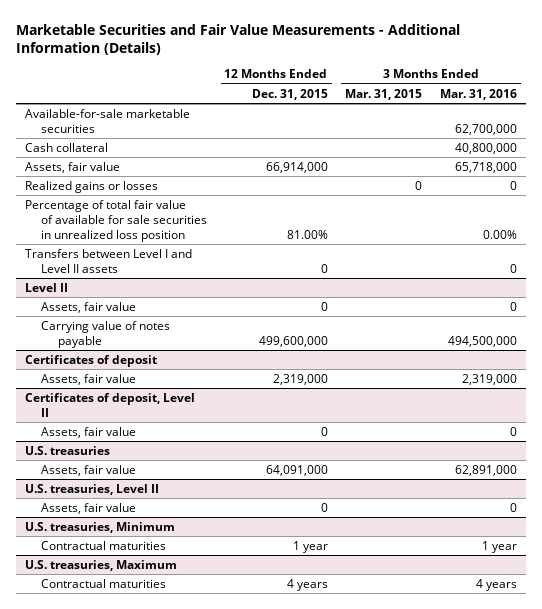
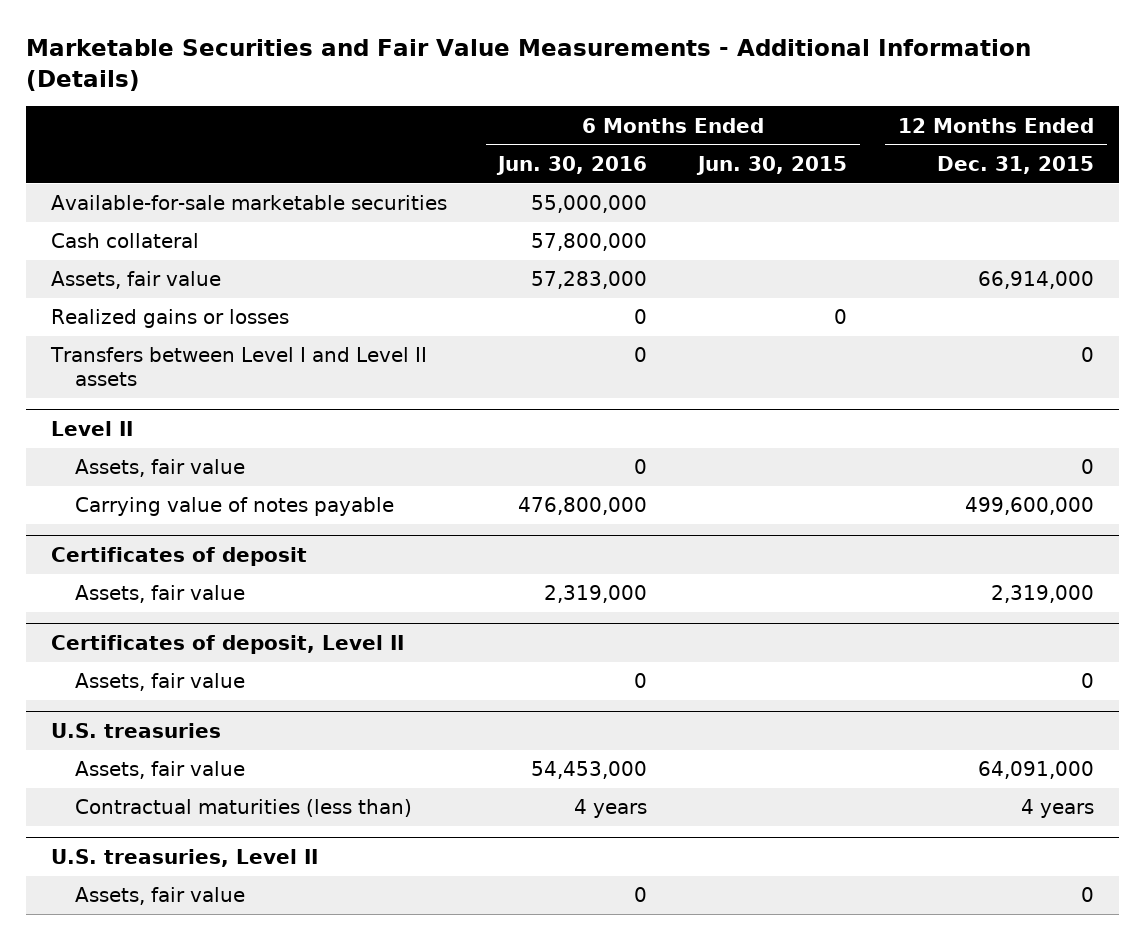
- | 12 Months Ended Dec. 31, 2015 | 3 Months Ended Mar. 31, 2015 | 3 Months Ended Mar. 31, 2016
+ | 6 Months Ended Jun. 30, 2016 | 6 Months Ended Jun. 30, 2015 | 12 Months Ended Dec. 31, 2015
- Percentage of total fair value of available for sale securities in unrealized loss position | 81.00% | | 0.00%
@ U.S. treasuries
+ Contractual maturities (less than) | 4 years | | 4 years
- U.S. treasuries, Minimum
- Contractual maturities | 1 year | | 1 year
- U.S. treasuries, Maximum
- Contractual maturities | 4 years | | 4 years

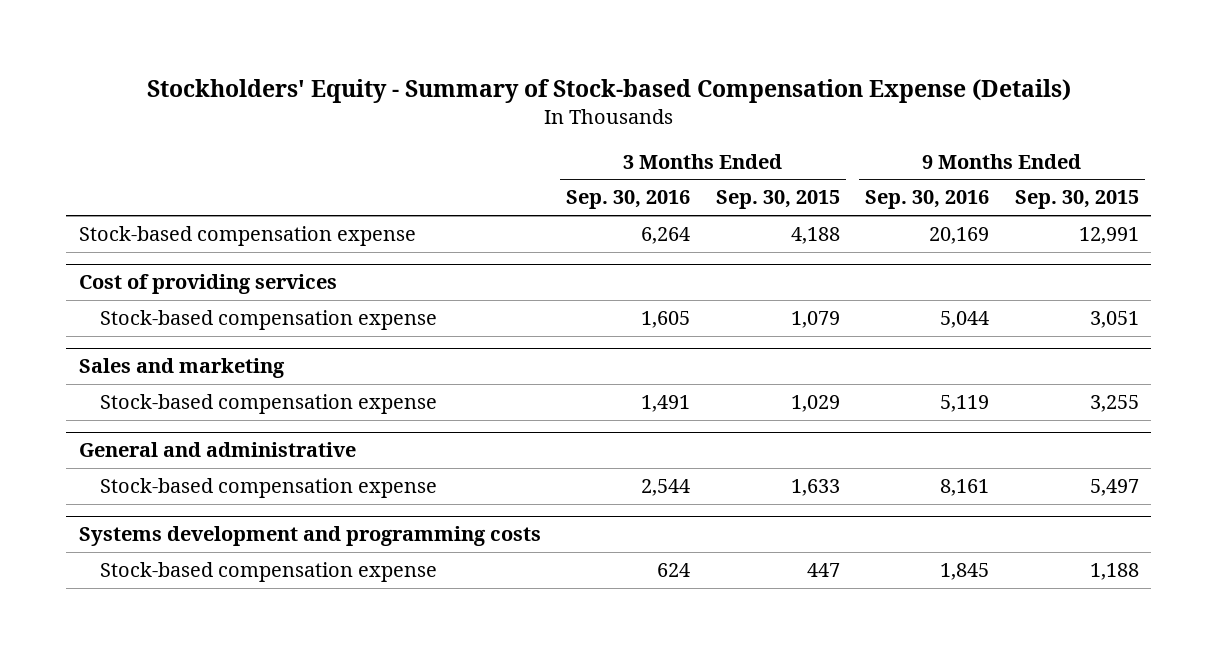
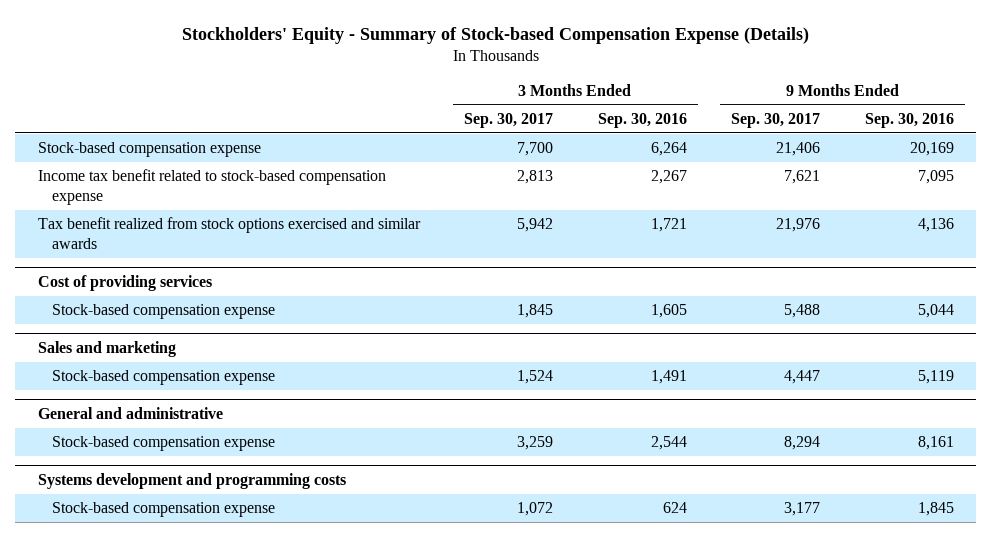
- | 3 Months Ended Sep. 30, 2016 | 3 Months Ended Sep. 30, 2015 | 9 Months Ended Sep. 30, 2016 | 9 Months Ended Sep. 30, 2015
+ | 3 Months Ended Sep. 30, 2017 | 3 Months Ended Sep. 30, 2016 | 9 Months Ended Sep. 30, 2017 | 9 Months Ended Sep. 30, 2016
+ Income tax benefit related to stock-based compensation expense | 2,813 | 2,267 | 7,621 | 7,095
+ Tax benefit realized from stock options exercised and similar awards | 5,942 | 1,721 | 21,976 | 4,136

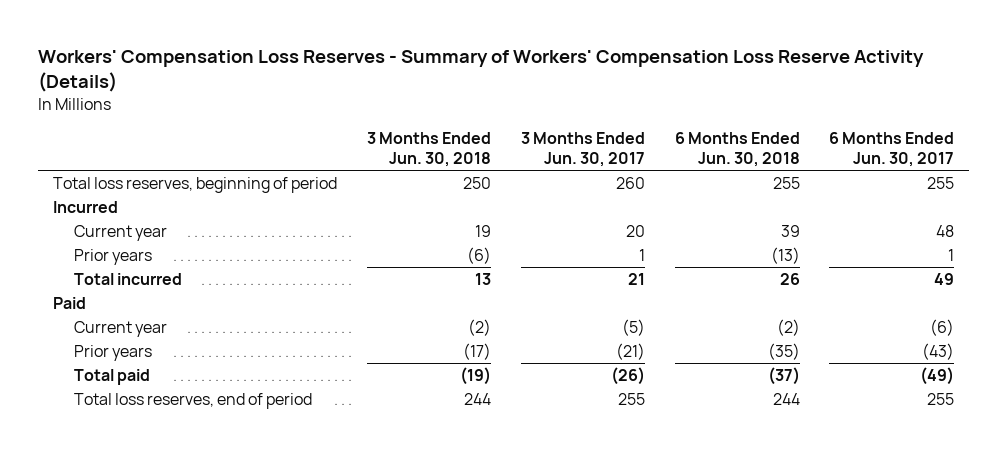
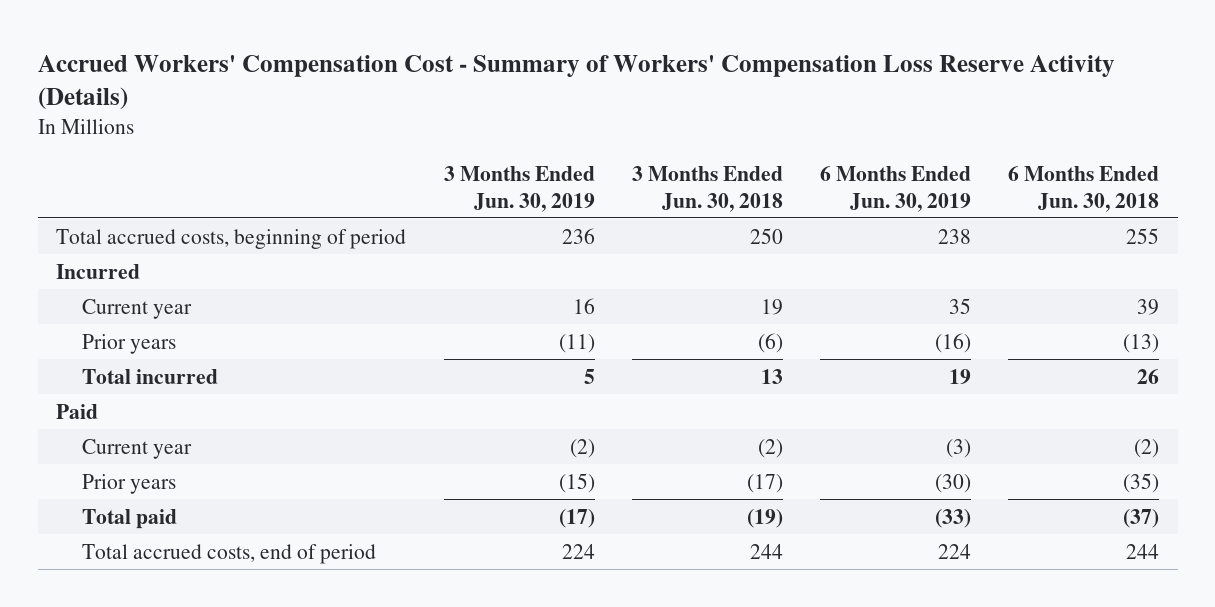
- Workers' Compensation Loss Reserves - Summary of Workers' Compensation Loss Reserve Activity (Details)
+ Accrued Workers' Compensation Cost - Summary of Workers' Compensation Loss Reserve Activity (Details)
- | 3 Months Ended Jun. 30, 2018 | 3 Months Ended Jun. 30, 2017 | 6 Months Ended Jun. 30, 2018 | 6 Months Ended Jun. 30, 2017
+ | 3 Months Ended Jun. 30, 2019 | 3 Months Ended Jun. 30, 2018 | 6 Months Ended Jun. 30, 2019 | 6 Months Ended Jun. 30, 2018
- Total loss reserves, beginning of period | 250 | 260 | 255 | 255
+ Total accrued costs, beginning of period | 236 | 250 | 238 | 255
- Total loss reserves, end of period | 244 | 255 | 244 | 255
+ Total accrued costs, end of period | 224 | 244 | 224 | 244

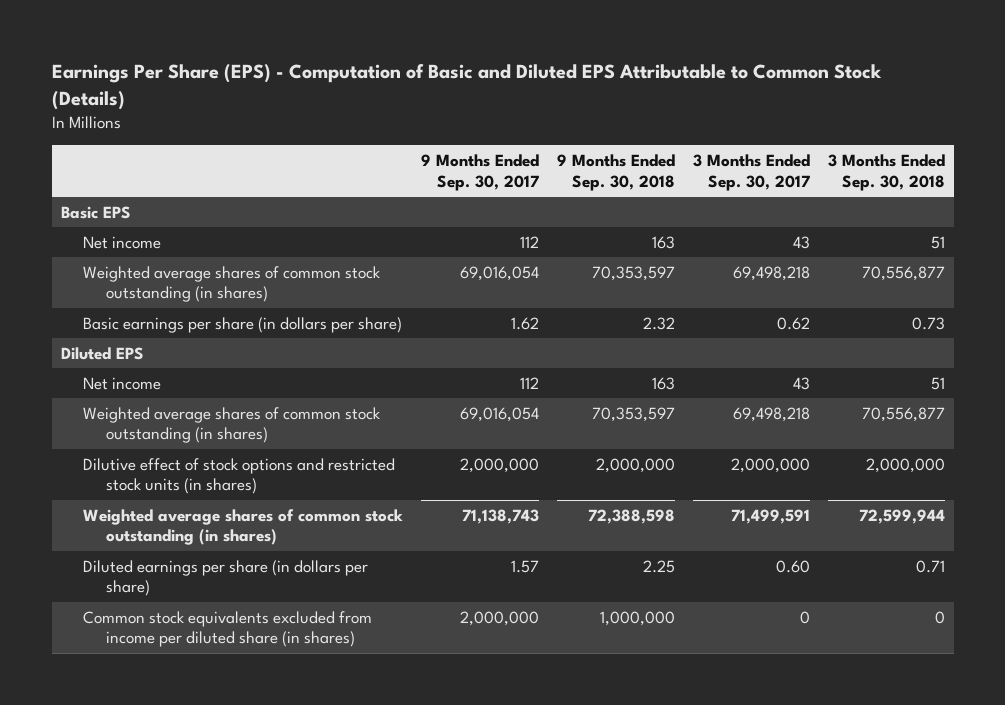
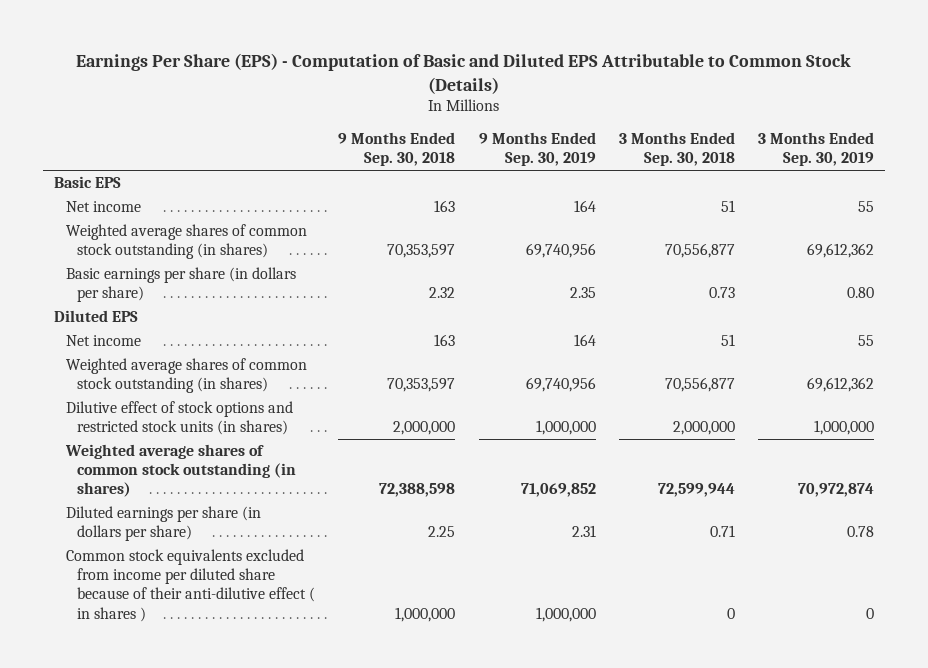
- | 9 Months Ended Sep. 30, 2017 | 9 Months Ended Sep. 30, 2018 | 3 Months Ended Sep. 30, 2017 | 3 Months Ended Sep. 30, 2018
+ | 9 Months Ended Sep. 30, 2018 | 9 Months Ended Sep. 30, 2019 | 3 Months Ended Sep. 30, 2018 | 3 Months Ended Sep. 30, 2019
- Common stock equivalents excluded from income per diluted share (in shares) | 2,000,000 | 1,000,000 | 0 | 0
+ Common stock equivalents excluded from income per diluted share because of their anti-dilutive effect ( in shares ) | 1,000,000 | 1,000,000 | 0 | 0

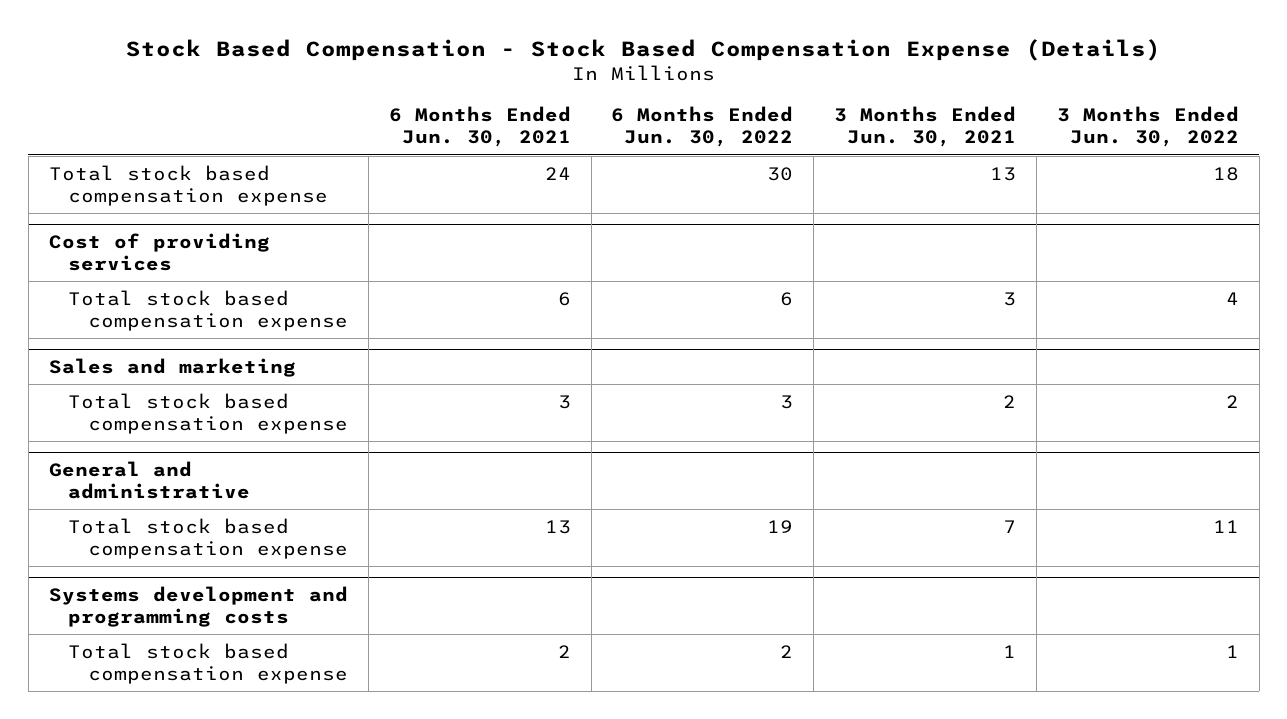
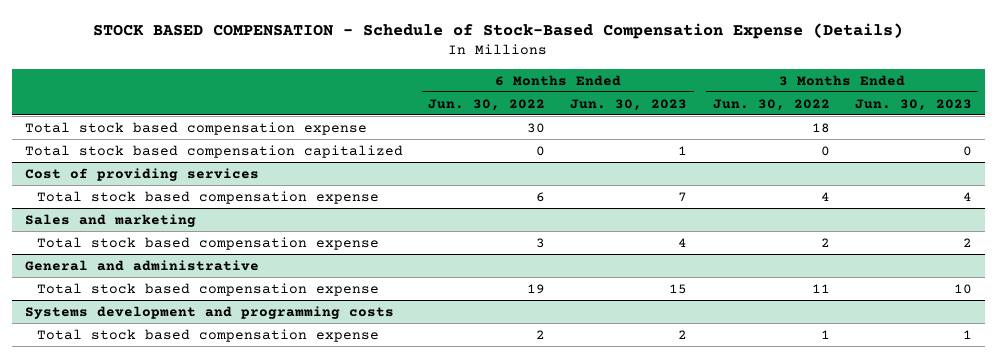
- Stock Based Compensation - Stock Based Compensation Expense (Details)
+ STOCK BASED COMPENSATION - Schedule of Stock-Based Compensation Expense (Details)
- | 6 Months Ended Jun. 30, 2021 | 6 Months Ended Jun. 30, 2022 | 3 Months Ended Jun. 30, 2021 | 3 Months Ended Jun. 30, 2022
+ | 6 Months Ended Jun. 30, 2022 | 6 Months Ended Jun. 30, 2023 | 3 Months Ended Jun. 30, 2022 | 3 Months Ended Jun. 30, 2023
+ Total stock based compensation capitalized | 0 | 1 | 0 | 0

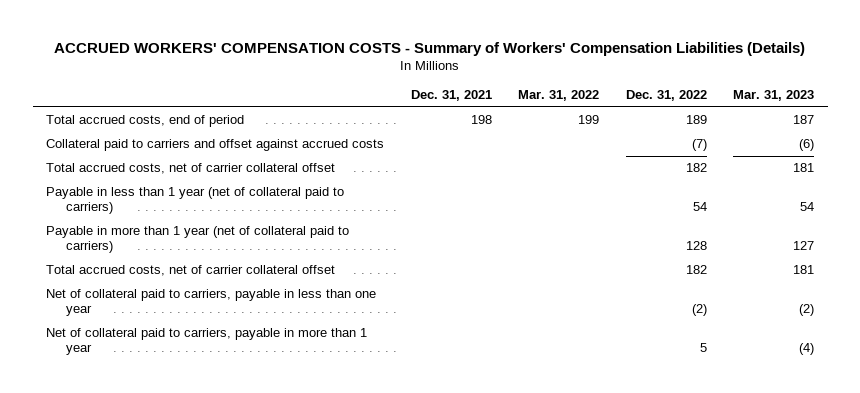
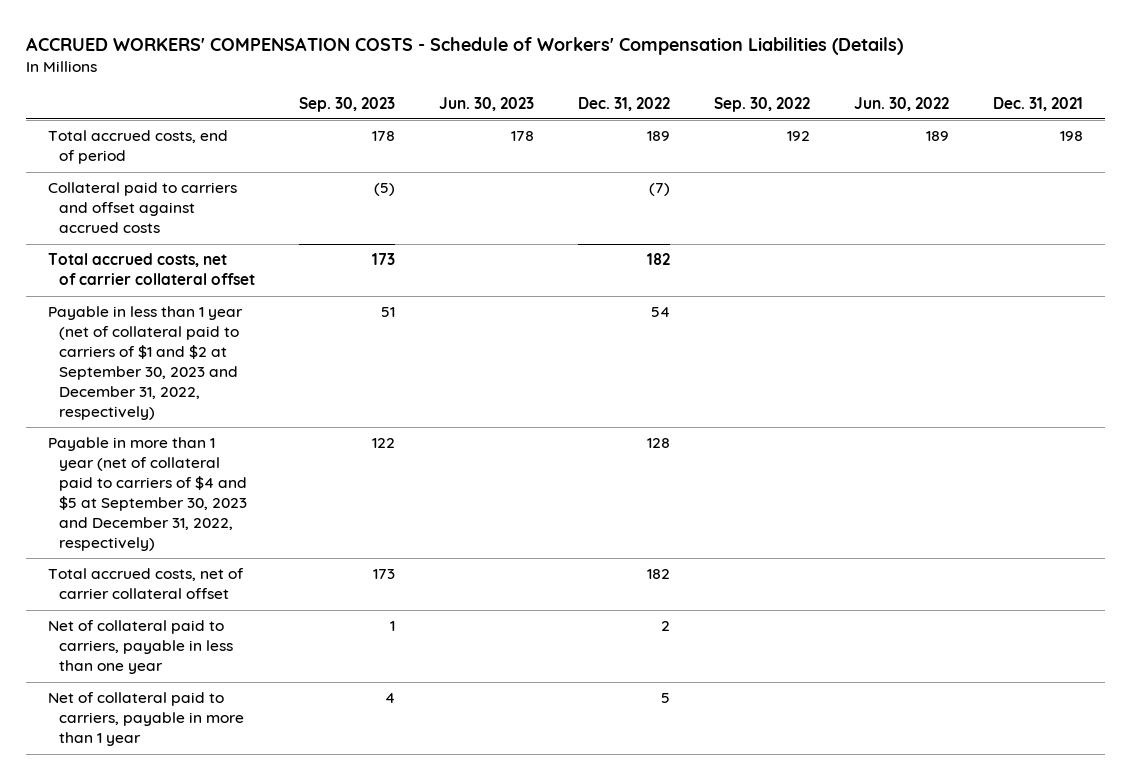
- ACCRUED WORKERS' COMPENSATION COSTS - Summary of Workers' Compensation Liabilities (Details)
+ ACCRUED WORKERS' COMPENSATION COSTS - Schedule of Workers' Compensation Liabilities (Details)
- | Dec. 31, 2021 | Mar. 31, 2022 | Dec. 31, 2022 | Mar. 31, 2023
+ | Sep. 30, 2023 | Jun. 30, 2023 | Dec. 31, 2022 | Sep. 30, 2022 | Jun. 30, 2022 | Dec. 31, 2021
- Payable in less than 1 year (net of collateral paid to carriers) | | | 54 | 54
- Payable in more than 1 year (net of collateral paid to carriers) | | | 128 | 127
+ Payable in less than 1 year (net of collateral paid to carriers of $1 and $2 at September 30, 2023 and December 31, 2022, respectively) | 51 | | 54 | | |
+ Payable in more than 1 year (net of collateral paid to carriers of $4 and $5 at September 30, 2023 and December 31, 2022, respectively) | 122 | | 128 | | |
- Net of collateral paid to carriers, payable in less than one year | | | (2) | (2)
+ Net of collateral paid to carriers, payable in less than one year | 1 | | 2 | | |

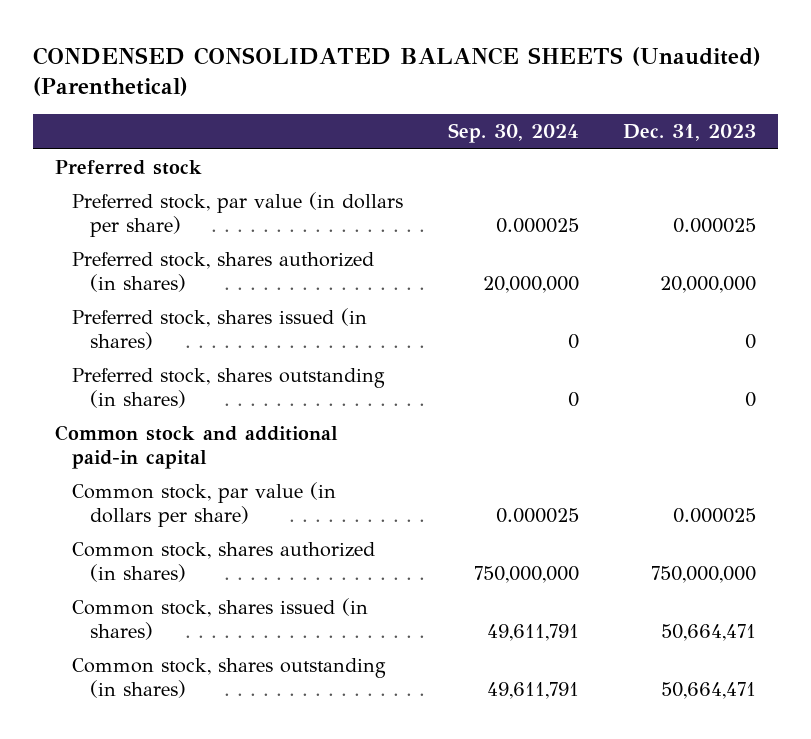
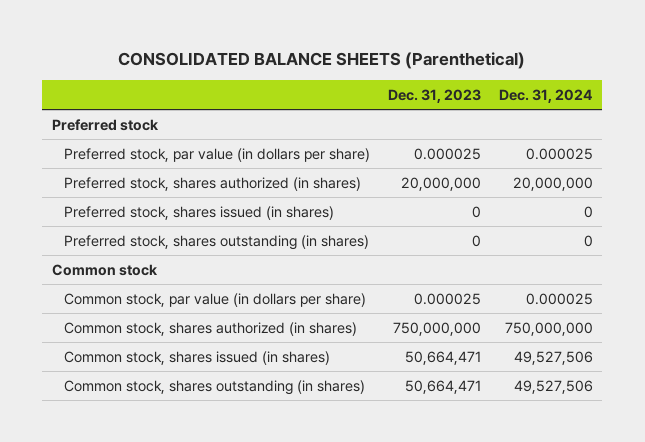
- CONDENSED CONSOLIDATED BALANCE SHEETS (Unaudited) (Parenthetical)
+ CONSOLIDATED BALANCE SHEETS (Parenthetical)
- | Sep. 30, 2024 | Dec. 31, 2023
+ | Dec. 31, 2023 | Dec. 31, 2024
- Common stock and additional paid-in capital
+ Common stock

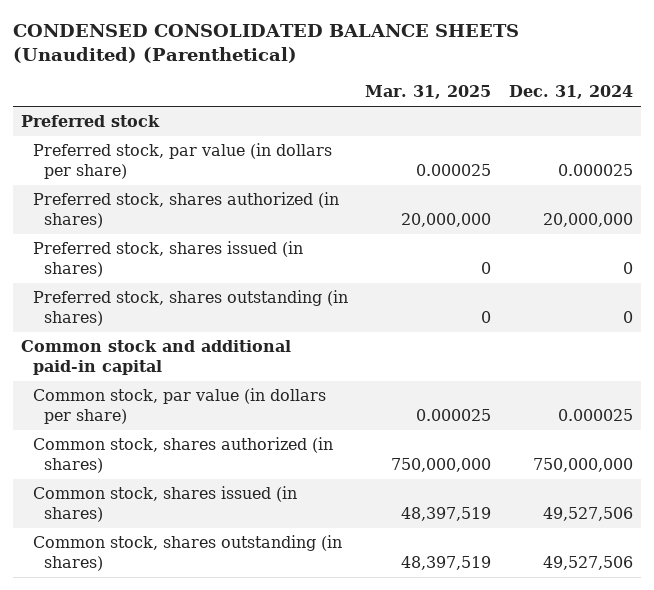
- CONSOLIDATED BALANCE SHEETS (Parenthetical)
+ CONDENSED CONSOLIDATED BALANCE SHEETS (Unaudited) (Parenthetical)
- | Dec. 31, 2023 | Dec. 31, 2024
+ | Mar. 31, 2025 | Dec. 31, 2024
- Common stock
+ Common stock and additional paid-in capital

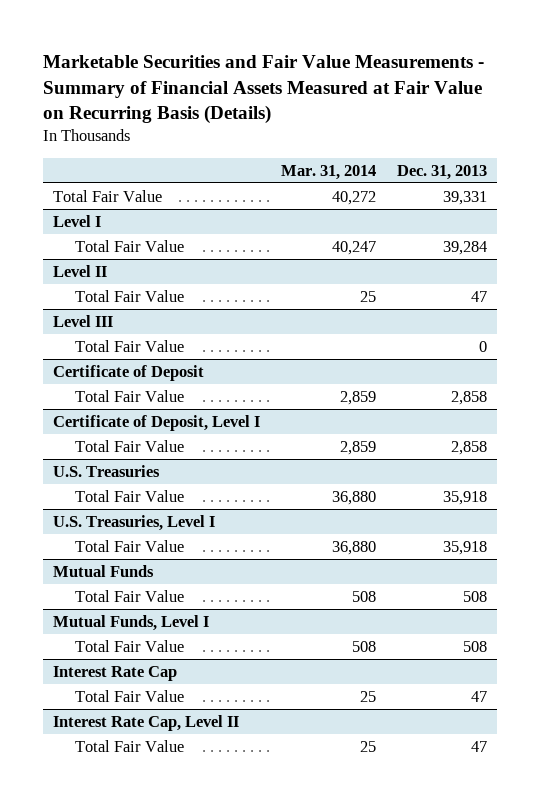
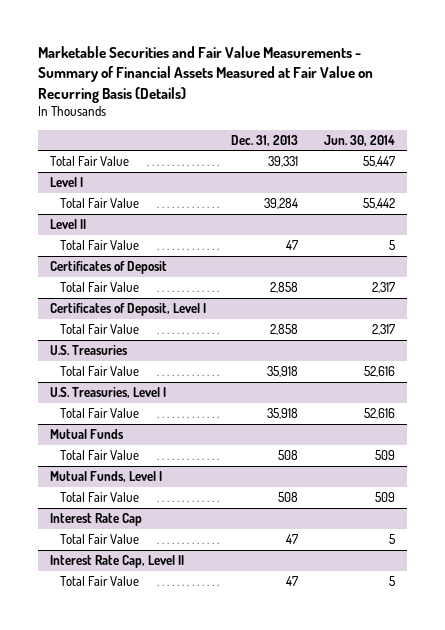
- | Mar. 31, 2014 | Dec. 31, 2013
+ | Dec. 31, 2013 | Jun. 30, 2014
- Level III
- Total Fair Value | | 0
- Certificate of Deposit
+ Certificates of Deposit
- Certificate of Deposit, Level I
+ Certificates of Deposit, Level I

